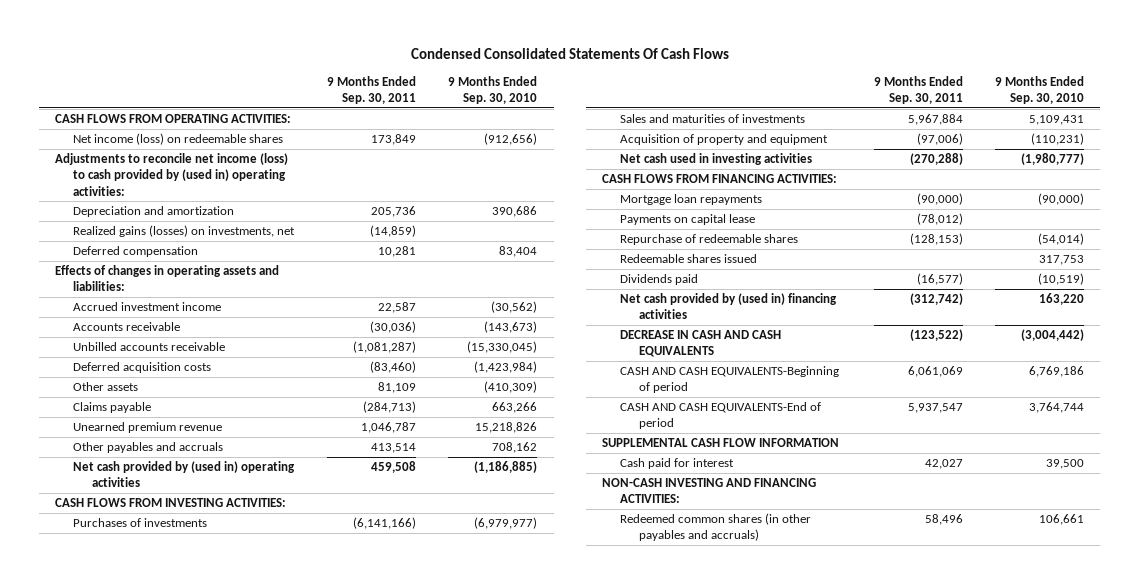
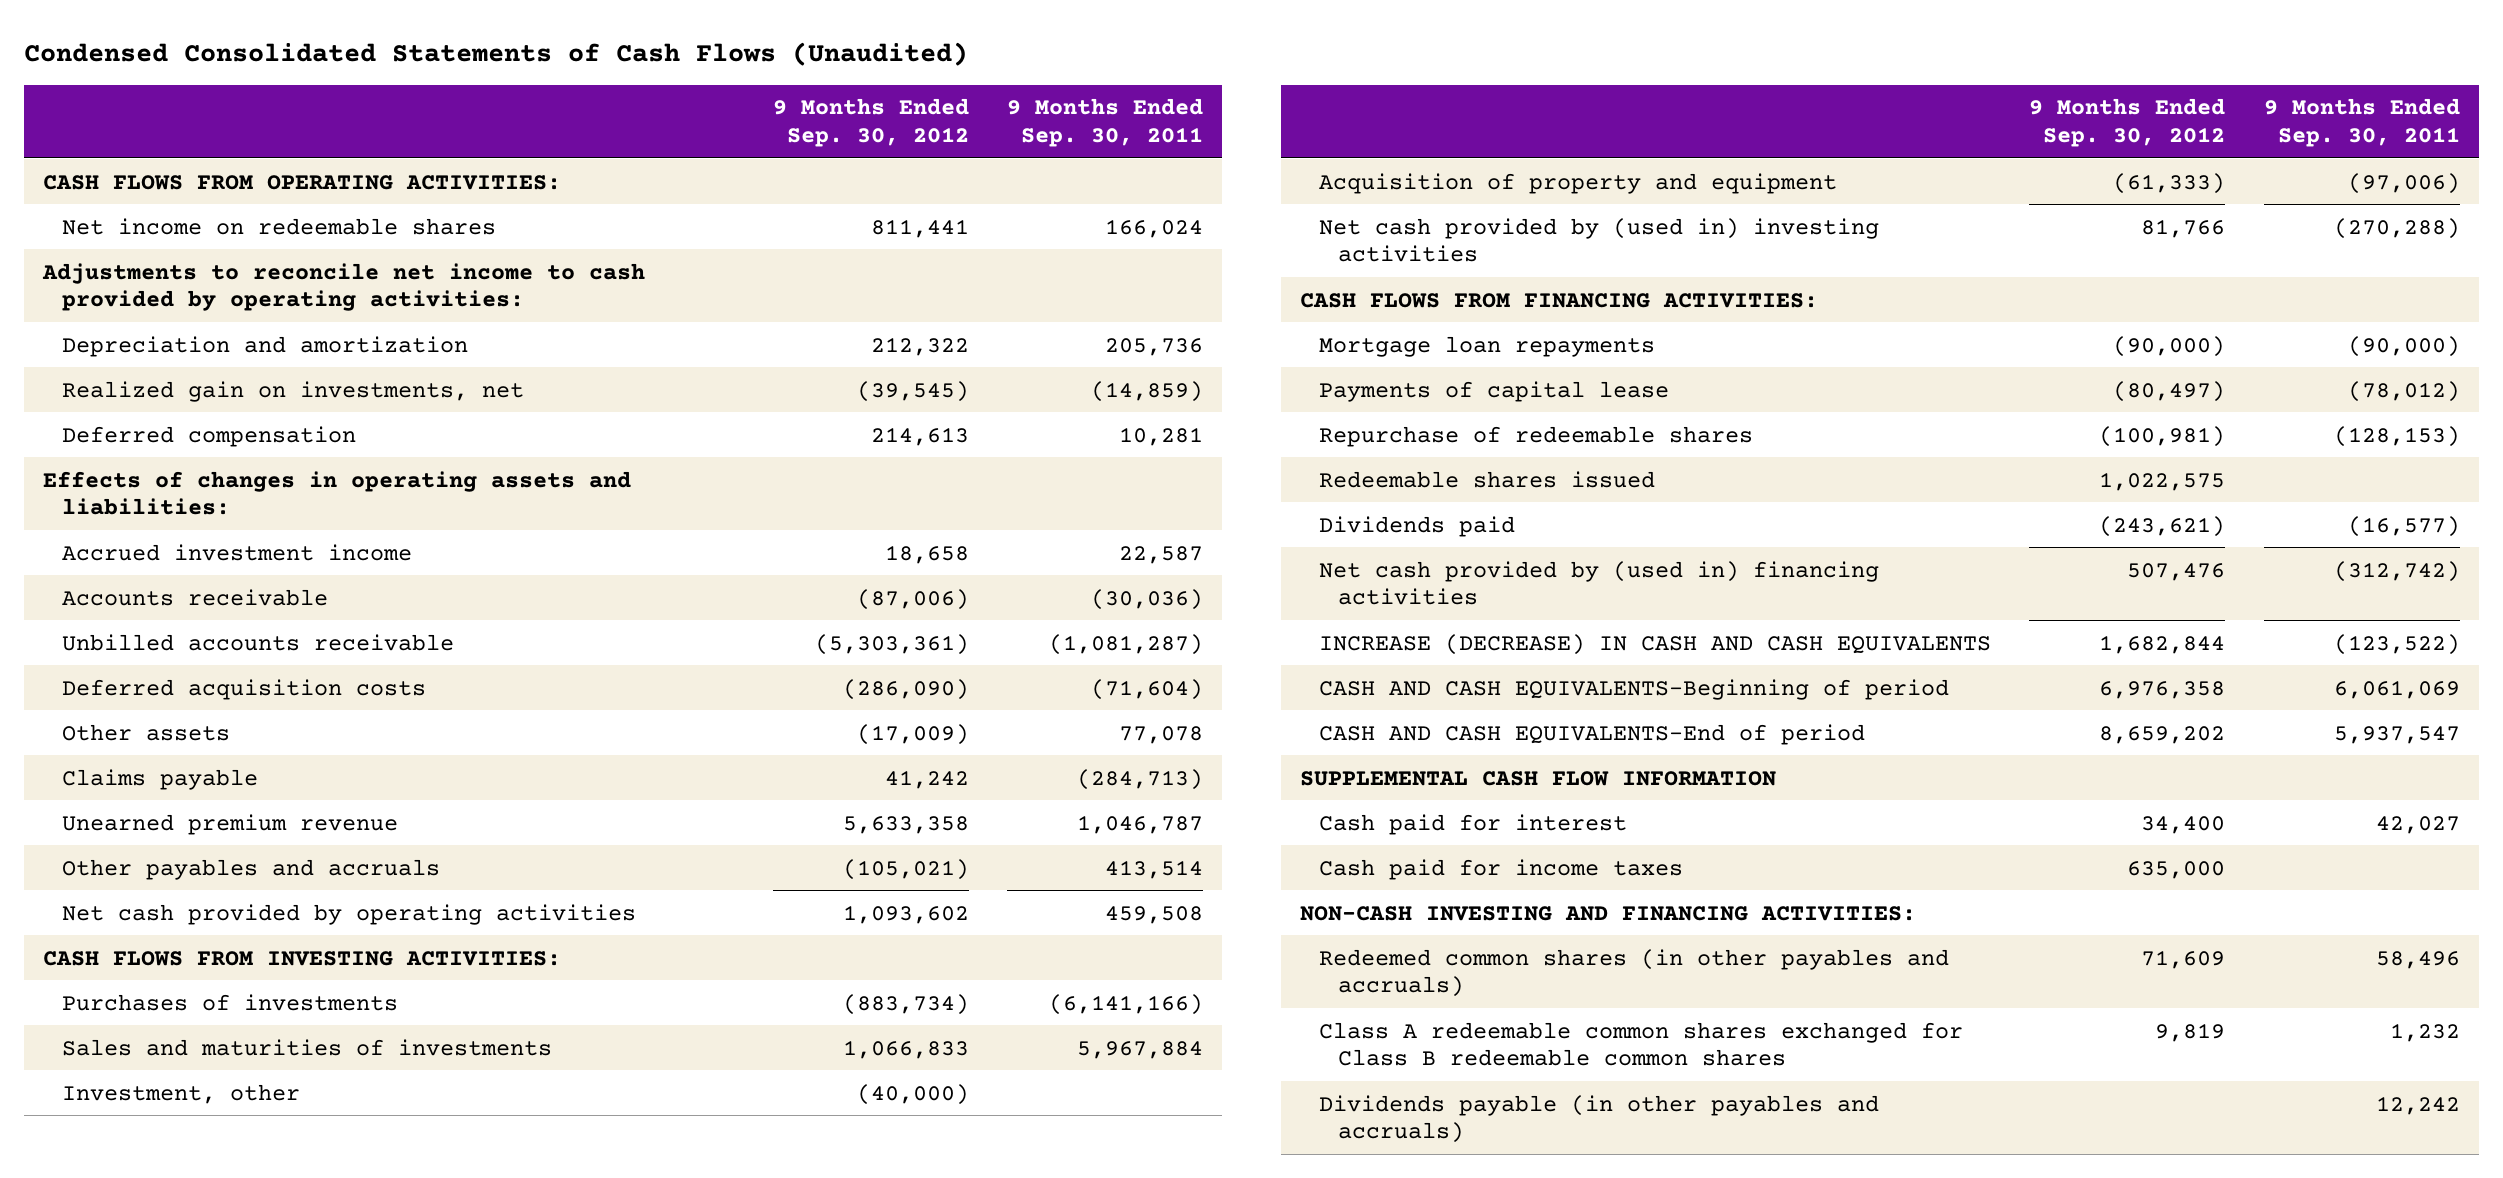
- Condensed Consolidated Statements Of Cash Flows
+ Condensed Consolidated Statements of Cash Flows (Unaudited)
- | 9 Months Ended Sep. 30, 2011 | 9 Months Ended Sep. 30, 2010
+ | 9 Months Ended Sep. 30, 2012 | 9 Months Ended Sep. 30, 2011
- Net income (loss) on redeemable shares | 173,849 | (912,656)
- Adjustments to reconcile net income (loss) to cash provided by (used in) operating activities:
+ Net income on redeemable shares | 811,441 | 166,024
+ Adjustments to reconcile net income to cash provided by operating activities:
- Realized gains (losses) on investments, net | (14,859) |
+ Realized gain on investments, net | (39,545) | (14,859)
- Deferred acquisition costs | (83,460) | (1,423,984)
- Other assets | 81,109 | (410,309)
+ Deferred acquisition costs | (286,090) | (71,604)
+ Other assets | (17,009) | 77,078
- Net cash provided by (used in) operating activities | 459,508 | (1,186,885)
+ Net cash provided by operating activities | 1,093,602 | 459,508
+ Investment, other | (40,000) |
- Net cash used in investing activities | (270,288) | (1,980,777)
+ Net cash provided by (used in) investing activities | 81,766 | (270,288)
- Payments on capital lease | (78,012) |
+ Payments of capital lease | (80,497) | (78,012)
- DECREASE IN CASH AND CASH EQUIVALENTS | (123,522) | (3,004,442)
+ INCREASE (DECREASE) IN CASH AND CASH EQUIVALENTS | 1,682,844 | (123,522)
+ Cash paid for income taxes | 635,000 |
+ Class A redeemable common shares exchanged for Class B redeemable common shares | 9,819 | 1,232
+ Dividends payable (in other payables and accruals) | | 12,242

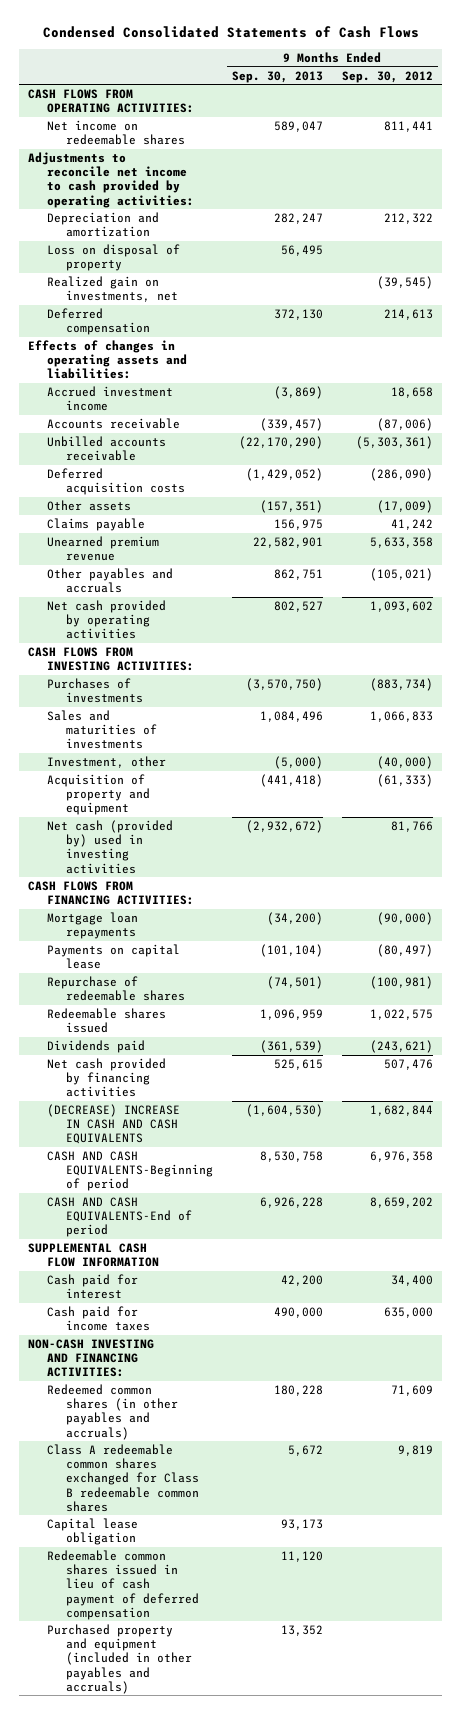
- Condensed Consolidated Statements of Cash Flows (Unaudited)
+ Condensed Consolidated Statements of Cash Flows
- | 9 Months Ended Sep. 30, 2012 | 9 Months Ended Sep. 30, 2011
+ | 9 Months Ended Sep. 30, 2013 | 9 Months Ended Sep. 30, 2012
+ Loss on disposal of property | 56,495 |
- Net cash provided by (used in) investing activities | 81,766 | (270,288)
+ Net cash (provided by) used in investing activities | (2,932,672) | 81,766
- Payments of capital lease | (80,497) | (78,012)
+ Payments on capital lease | (101,104) | (80,497)
- Net cash provided by (used in) financing activities | 507,476 | (312,742)
- INCREASE (DECREASE) IN CASH AND CASH EQUIVALENTS | 1,682,844 | (123,522)
+ Net cash provided by financing activities | 525,615 | 507,476
+ (DECREASE) INCREASE IN CASH AND CASH EQUIVALENTS | (1,604,530) | 1,682,844
- Dividends payable (in other payables and accruals) | | 12,242
+ Capital lease obligation | 93,173 |
+ Redeemable common shares issued in lieu of cash payment of deferred compensation | 11,120 |
+ Purchased property and equipment (included in other payables and accruals) | 13,352 |

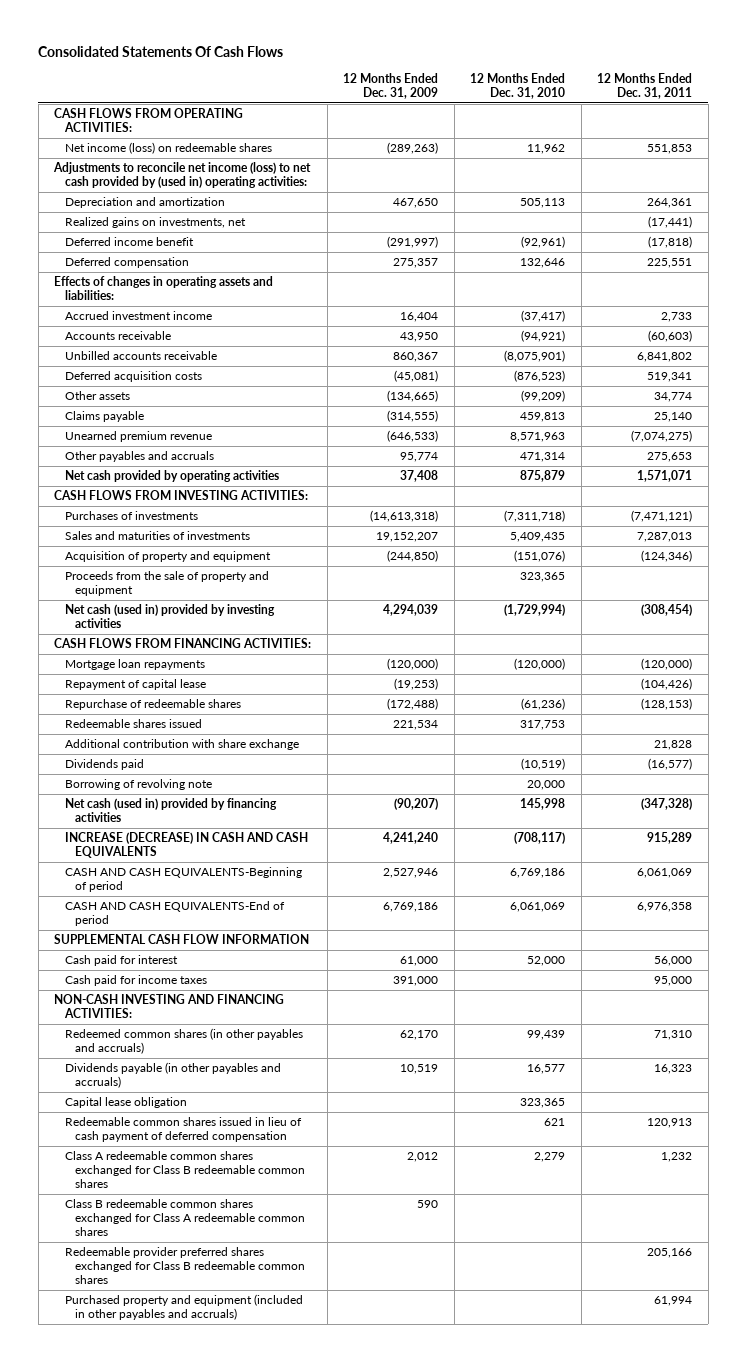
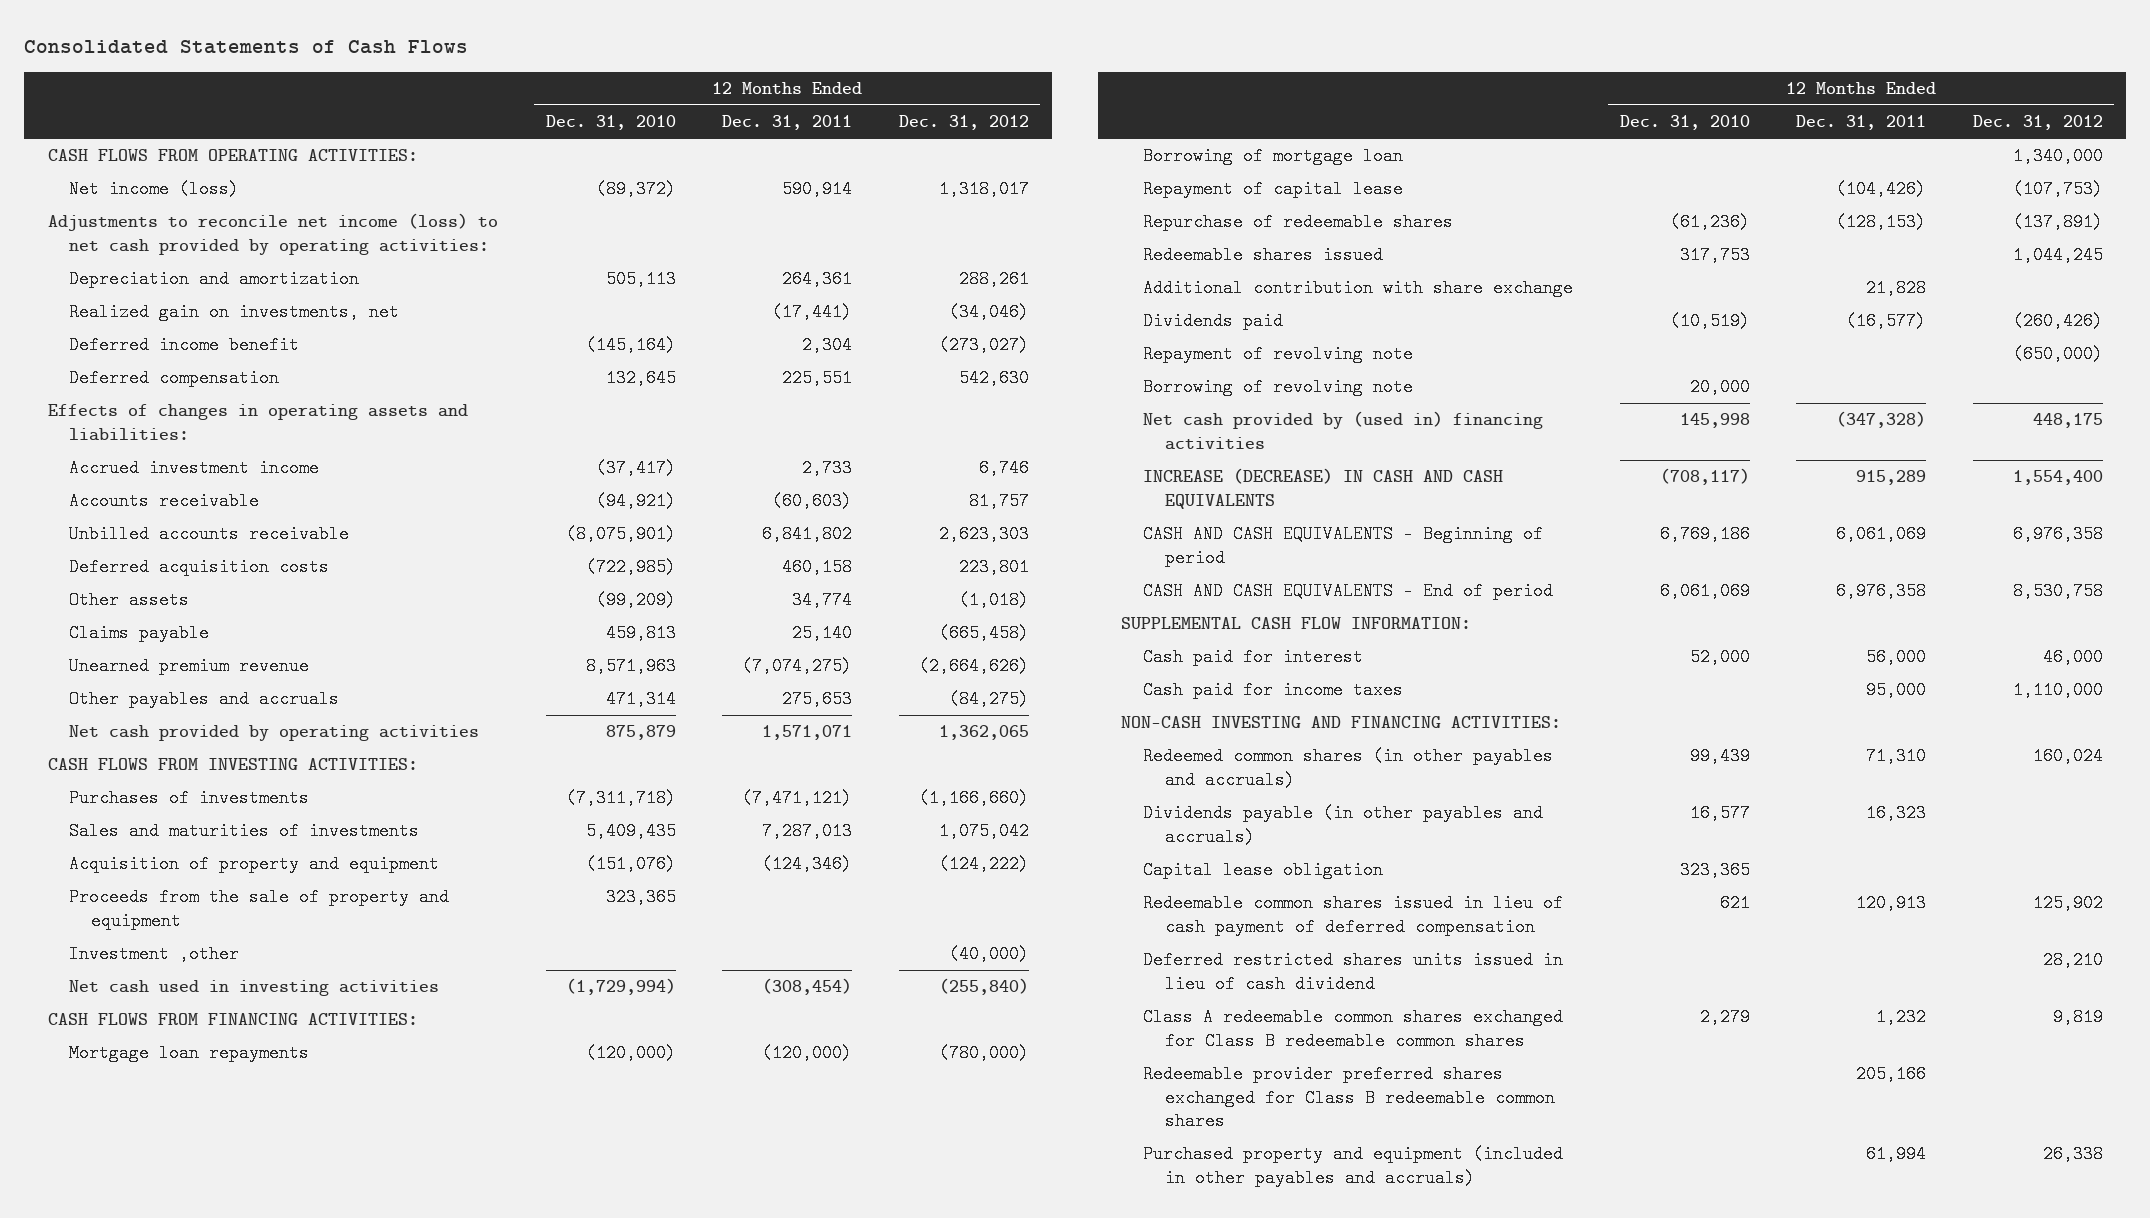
- Consolidated Statements Of Cash Flows
+ Consolidated Statements of Cash Flows
- | 12 Months Ended Dec. 31, 2009 | 12 Months Ended Dec. 31, 2010 | 12 Months Ended Dec. 31, 2011
+ | 12 Months Ended Dec. 31, 2010 | 12 Months Ended Dec. 31, 2011 | 12 Months Ended Dec. 31, 2012
- Net income (loss) on redeemable shares | (289,263) | 11,962 | 551,853
- Adjustments to reconcile net income (loss) to net cash provided by (used in) operating activities:
+ Net income (loss) | (89,372) | 590,914 | 1,318,017
+ Adjustments to reconcile net income (loss) to net cash provided by operating activities:
- Realized gains on investments, net | | | (17,441)
- Deferred income benefit | (291,997) | (92,961) | (17,818)
- Deferred compensation | 275,357 | 132,646 | 225,551
+ Realized gain on investments, net | | (17,441) | (34,046)
+ Deferred income benefit | (145,164) | 2,304 | (273,027)
+ Deferred compensation | 132,645 | 225,551 | 542,630
- Deferred acquisition costs | (45,081) | (876,523) | 519,341
+ Deferred acquisition costs | (722,985) | 460,158 | 223,801
- Net cash (used in) provided by investing activities | 4,294,039 | (1,729,994) | (308,454)
+ Investment ,other | | | (40,000)
+ Net cash used in investing activities | (1,729,994) | (308,454) | (255,840)
+ Borrowing of mortgage loan | | | 1,340,000
+ Repayment of revolving note | | | (650,000)
- Net cash (used in) provided by financing activities | (90,207) | 145,998 | (347,328)
+ Net cash provided by (used in) financing activities | 145,998 | (347,328) | 448,175
- CASH AND CASH EQUIVALENTS-Beginning of period | 2,527,946 | 6,769,186 | 6,061,069
- CASH AND CASH EQUIVALENTS-End of period | 6,769,186 | 6,061,069 | 6,976,358
- SUPPLEMENTAL CASH FLOW INFORMATION
+ CASH AND CASH EQUIVALENTS - Beginning of period | 6,769,186 | 6,061,069 | 6,976,358
+ CASH AND CASH EQUIVALENTS - End of period | 6,061,069 | 6,976,358 | 8,530,758
+ SUPPLEMENTAL CASH FLOW INFORMATION:
+ Deferred restricted shares units issued in lieu of cash dividend | | | 28,210
- Class B redeemable common shares exchanged for Class A redeemable common shares | 590 | |

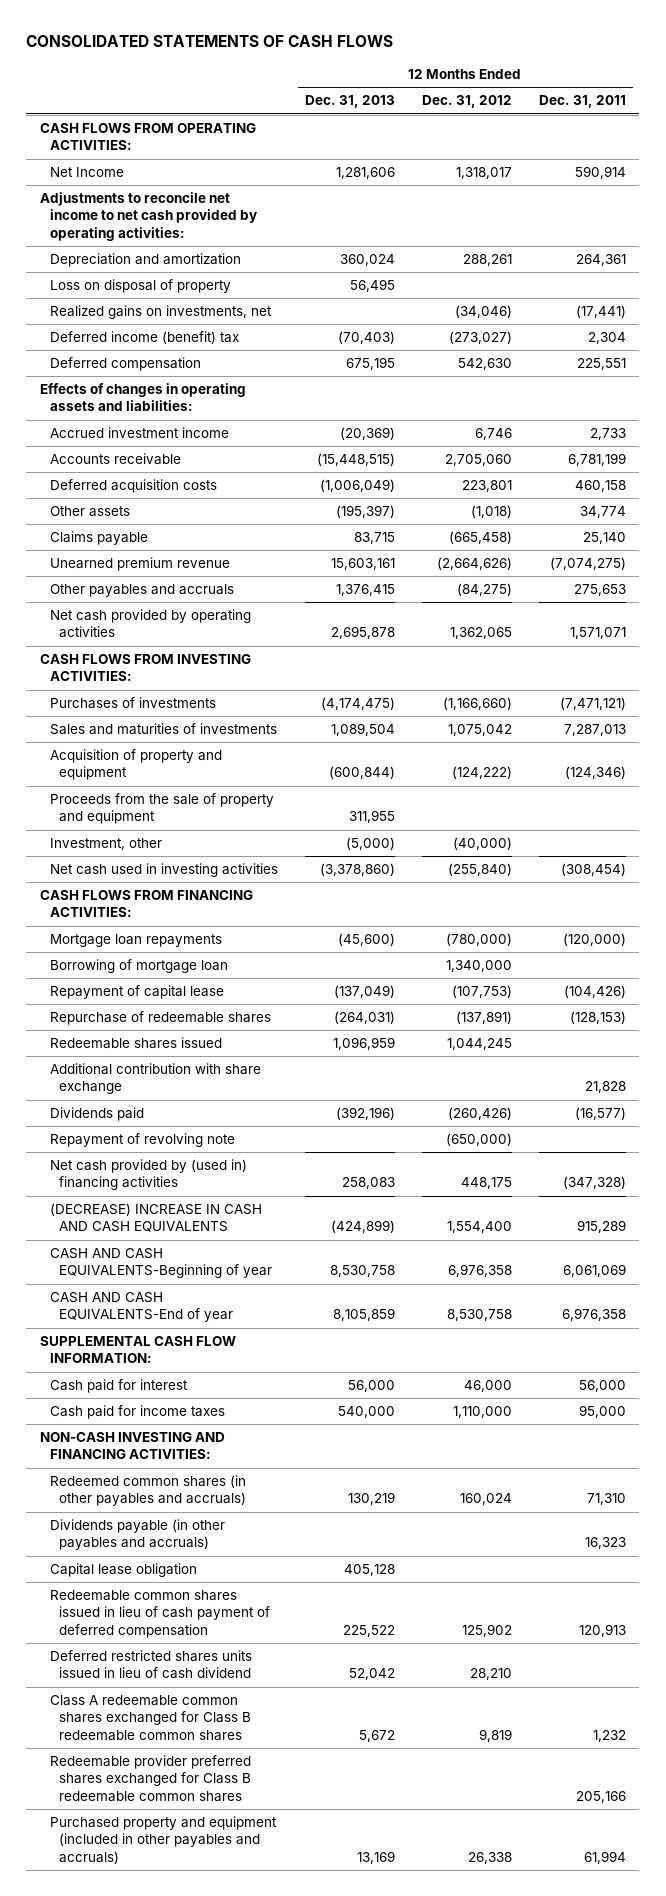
- Consolidated Statements of Cash Flows
+ CONSOLIDATED STATEMENTS OF CASH FLOWS
- | 12 Months Ended Dec. 31, 2010 | 12 Months Ended Dec. 31, 2011 | 12 Months Ended Dec. 31, 2012
+ | 12 Months Ended Dec. 31, 2013 | 12 Months Ended Dec. 31, 2012 | 12 Months Ended Dec. 31, 2011
- Net income (loss) | (89,372) | 590,914 | 1,318,017
- Adjustments to reconcile net income (loss) to net cash provided by operating activities:
+ Net Income | 1,281,606 | 1,318,017 | 590,914
+ Adjustments to reconcile net income to net cash provided by operating activities:
- Realized gain on investments, net | | (17,441) | (34,046)
- Deferred income benefit | (145,164) | 2,304 | (273,027)
+ Loss on disposal of property | 56,495 | |
+ Realized gains on investments, net | | (34,046) | (17,441)
+ Deferred income (benefit) tax | (70,403) | (273,027) | 2,304
- Accounts receivable | (94,921) | (60,603) | 81,757
- Unbilled accounts receivable | (8,075,901) | 6,841,802 | 2,623,303
+ Accounts receivable | (15,448,515) | 2,705,060 | 6,781,199
- Investment ,other | | | (40,000)
+ Investment, other | (5,000) | (40,000) |
- Borrowing of revolving note | 20,000 | |
- INCREASE (DECREASE) IN CASH AND CASH EQUIVALENTS | (708,117) | 915,289 | 1,554,400
- CASH AND CASH EQUIVALENTS - Beginning of period | 6,769,186 | 6,061,069 | 6,976,358
- CASH AND CASH EQUIVALENTS - End of period | 6,061,069 | 6,976,358 | 8,530,758
+ (DECREASE) INCREASE IN CASH AND CASH EQUIVALENTS | (424,899) | 1,554,400 | 915,289
+ CASH AND CASH EQUIVALENTS-Beginning of year | 8,530,758 | 6,976,358 | 6,061,069
+ CASH AND CASH EQUIVALENTS-End of year | 8,105,859 | 8,530,758 | 6,976,358

